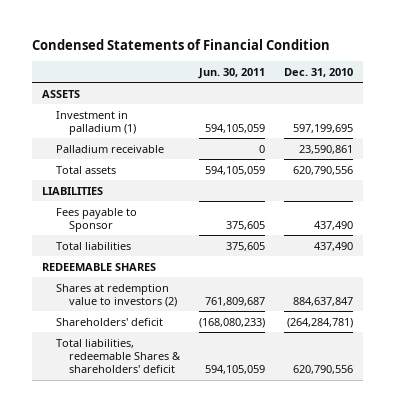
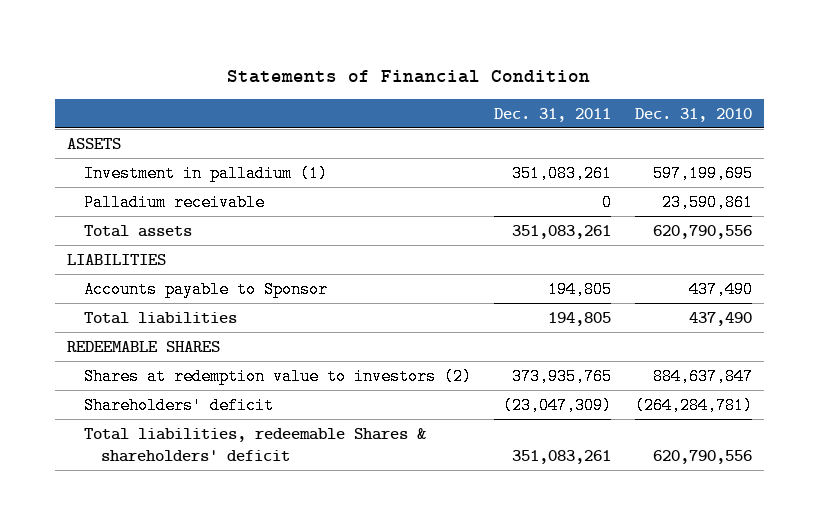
- Condensed Statements of Financial Condition
+ Statements of Financial Condition
- | Jun. 30, 2011 | Dec. 31, 2010
+ | Dec. 31, 2011 | Dec. 31, 2010
- Fees payable to Sponsor | 375,605 | 437,490
+ Accounts payable to Sponsor | 194,805 | 437,490

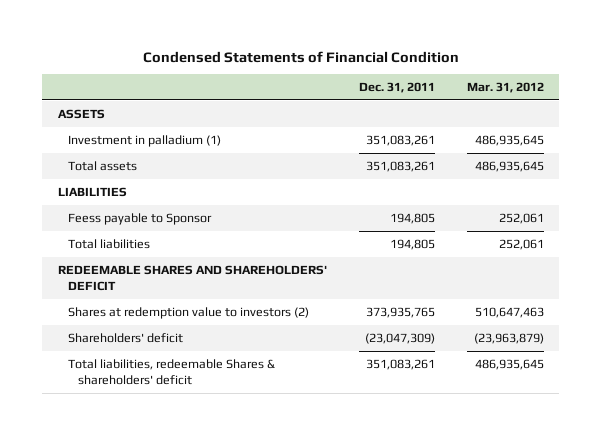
- Statements of Financial Condition
+ Condensed Statements of Financial Condition
- | Dec. 31, 2011 | Dec. 31, 2010
+ | Dec. 31, 2011 | Mar. 31, 2012
- Palladium receivable | 0 | 23,590,861
- Accounts payable to Sponsor | 194,805 | 437,490
+ Feess payable to Sponsor | 194,805 | 252,061
- REDEEMABLE SHARES
+ REDEEMABLE SHARES AND SHAREHOLDERS' DEFICIT

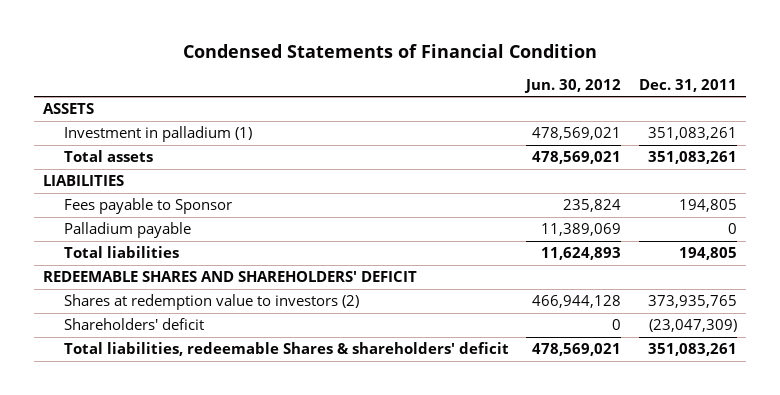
- | Dec. 31, 2011 | Mar. 31, 2012
+ | Jun. 30, 2012 | Dec. 31, 2011
- Feess payable to Sponsor | 194,805 | 252,061
+ Fees payable to Sponsor | 235,824 | 194,805
+ Palladium payable | 11,389,069 | 0

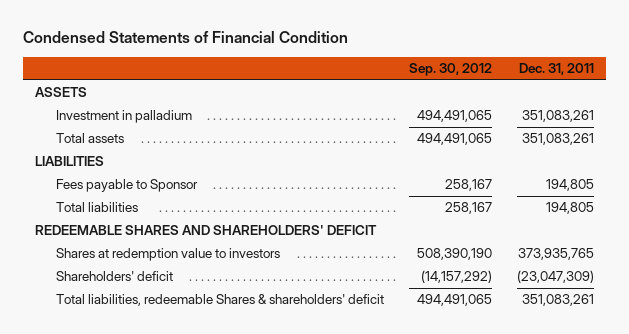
- | Jun. 30, 2012 | Dec. 31, 2011
+ | Sep. 30, 2012 | Dec. 31, 2011
- Investment in palladium (1) | 478,569,021 | 351,083,261
+ Investment in palladium | 494,491,065 | 351,083,261
- Palladium payable | 11,389,069 | 0
- Shares at redemption value to investors (2) | 466,944,128 | 373,935,765
+ Shares at redemption value to investors | 508,390,190 | 373,935,765

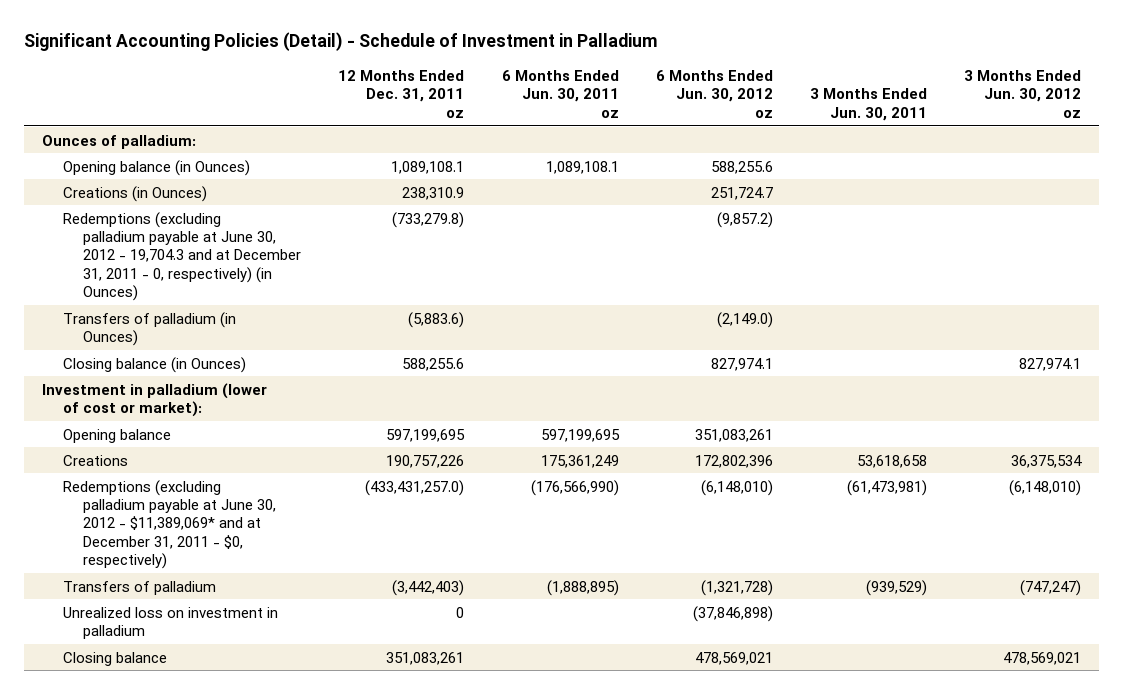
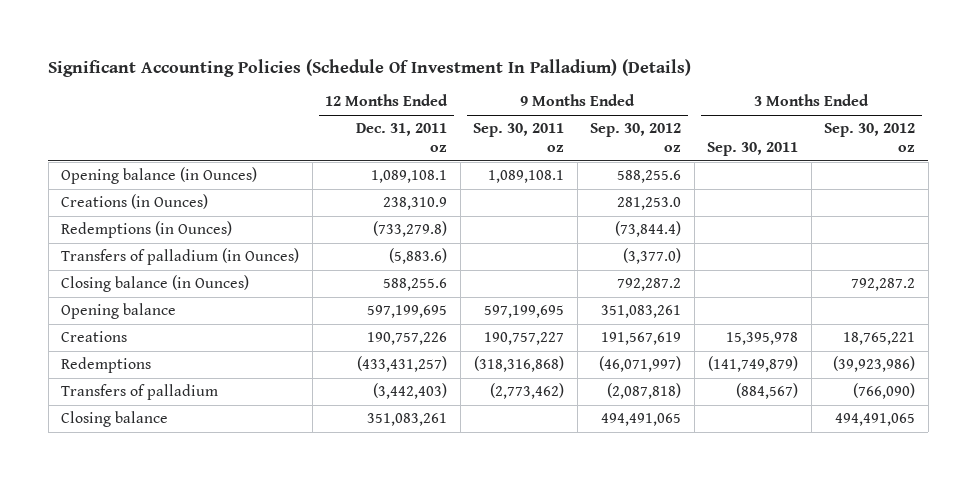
- Significant Accounting Policies (Detail) - Schedule of Investment in Palladium
+ Significant Accounting Policies (Schedule Of Investment In Palladium) (Details)
- | 12 Months Ended Dec. 31, 2011 oz | 6 Months Ended Jun. 30, 2011 oz | 6 Months Ended Jun. 30, 2012 oz | 3 Months Ended Jun. 30, 2011 | 3 Months Ended Jun. 30, 2012 oz
+ | 12 Months Ended Dec. 31, 2011 oz | 9 Months Ended Sep. 30, 2011 oz | 9 Months Ended Sep. 30, 2012 oz | 3 Months Ended Sep. 30, 2011 | 3 Months Ended Sep. 30, 2012 oz
- Ounces of palladium:
- Redemptions (excluding palladium payable at June 30, 2012 - 19,704.3 and at December 31, 2011 - 0, respectively) (in Ounces) | (733,279.8) | | (9,857.2) | |
+ Redemptions (in Ounces) | (733,279.8) | | (73,844.4) | |
- Investment in palladium (lower of cost or market):
- Redemptions (excluding palladium payable at June 30, 2012 - $11,389,069* and at December 31, 2011 - $0, respectively) | (433,431,257.0) | (176,566,990) | (6,148,010) | (61,473,981) | (6,148,010)
+ Redemptions | (433,431,257) | (318,316,868) | (46,071,997) | (141,749,879) | (39,923,986)
- Unrealized loss on investment in palladium | 0 | | (37,846,898) | |

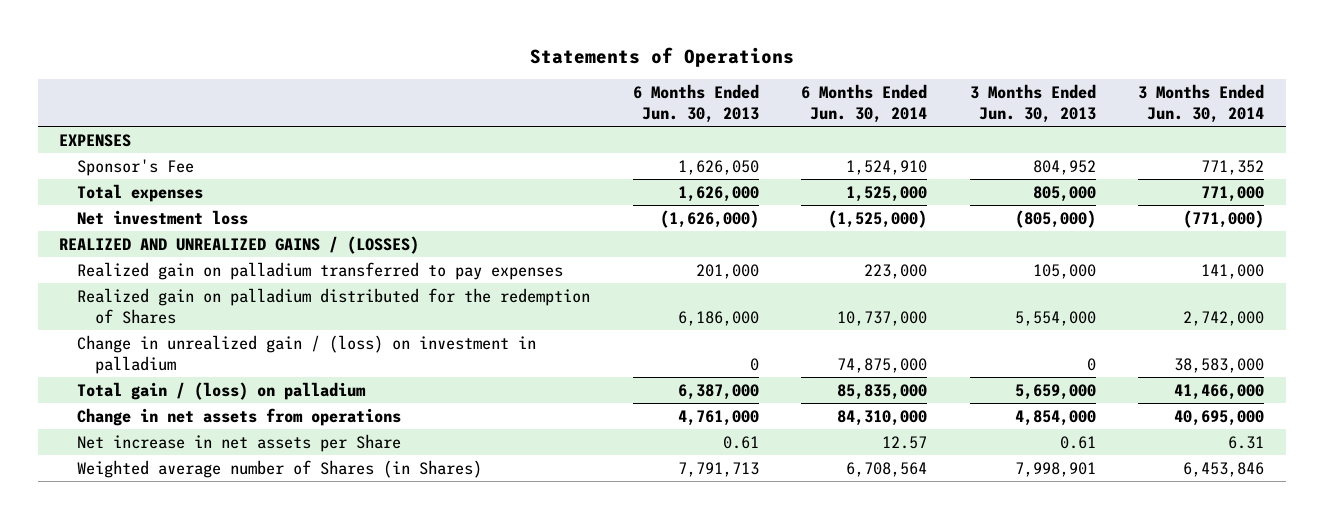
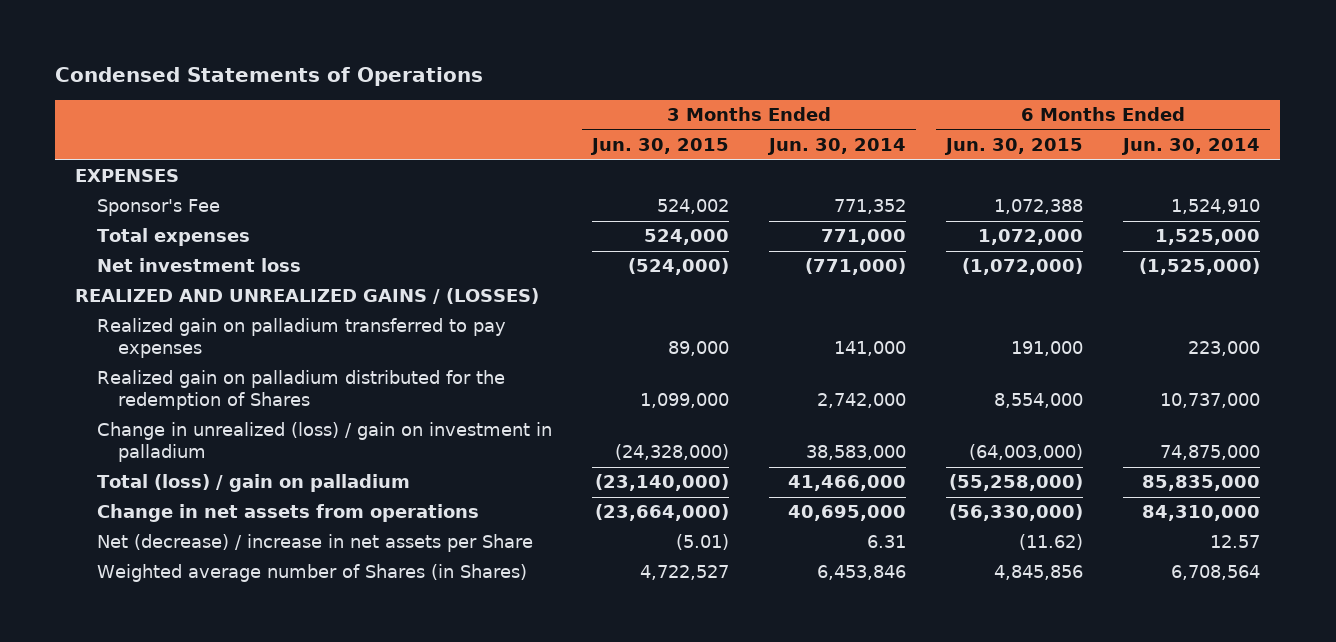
- Statements of Operations
+ Condensed Statements of Operations
- | 6 Months Ended Jun. 30, 2013 | 6 Months Ended Jun. 30, 2014 | 3 Months Ended Jun. 30, 2013 | 3 Months Ended Jun. 30, 2014
+ | 3 Months Ended Jun. 30, 2015 | 3 Months Ended Jun. 30, 2014 | 6 Months Ended Jun. 30, 2015 | 6 Months Ended Jun. 30, 2014
- Change in unrealized gain / (loss) on investment in palladium | 0 | 74,875,000 | 0 | 38,583,000
- Total gain / (loss) on palladium | 6,387,000 | 85,835,000 | 5,659,000 | 41,466,000
+ Change in unrealized (loss) / gain on investment in palladium | (24,328,000) | 38,583,000 | (64,003,000) | 74,875,000
+ Total (loss) / gain on palladium | (23,140,000) | 41,466,000 | (55,258,000) | 85,835,000
- Net increase in net assets per Share | 0.61 | 12.57 | 0.61 | 6.31
+ Net (decrease) / increase in net assets per Share | (5.01) | 6.31 | (11.62) | 12.57

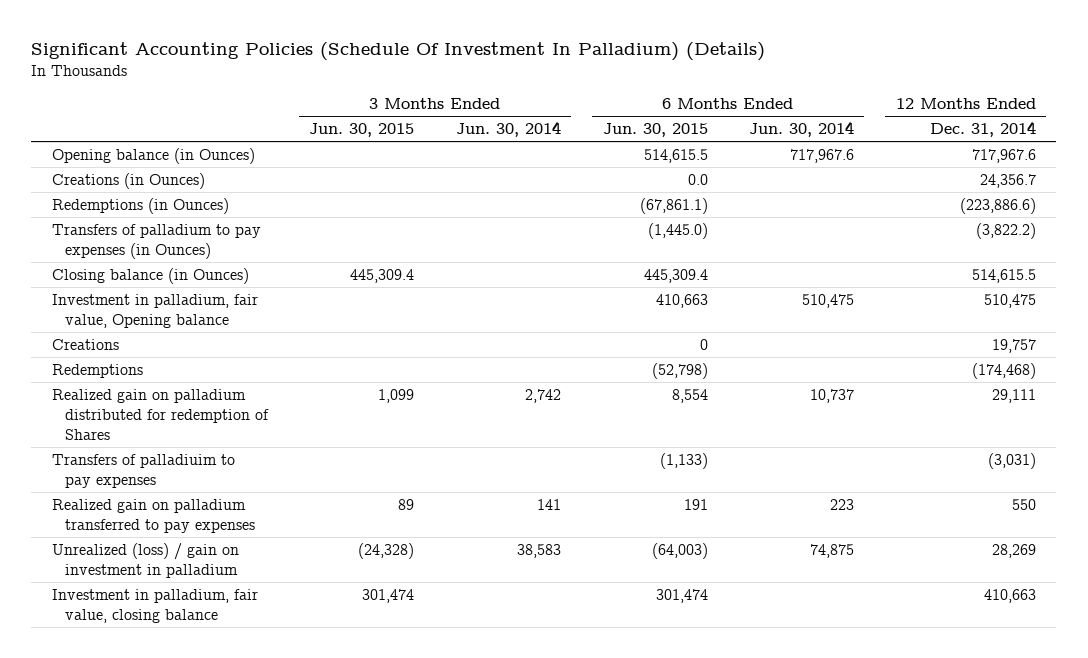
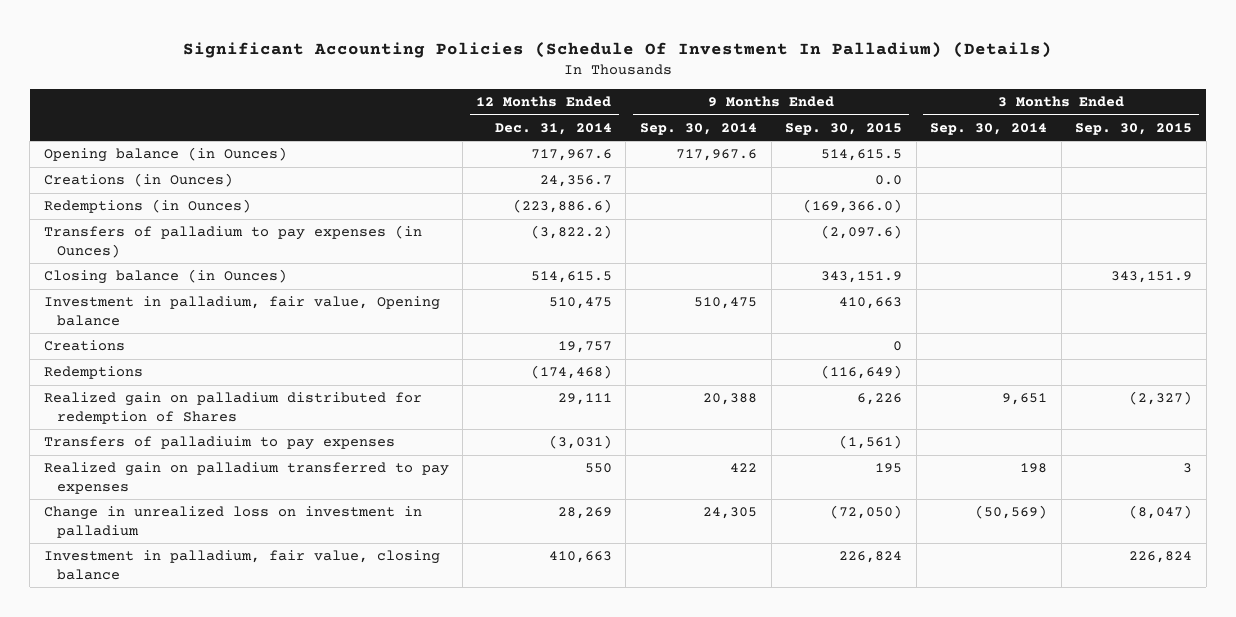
- | 3 Months Ended Jun. 30, 2015 | 3 Months Ended Jun. 30, 2014 | 6 Months Ended Jun. 30, 2015 | 6 Months Ended Jun. 30, 2014 | 12 Months Ended Dec. 31, 2014
+ | 12 Months Ended Dec. 31, 2014 | 9 Months Ended Sep. 30, 2014 | 9 Months Ended Sep. 30, 2015 | 3 Months Ended Sep. 30, 2014 | 3 Months Ended Sep. 30, 2015
- Unrealized (loss) / gain on investment in palladium | (24,328) | 38,583 | (64,003) | 74,875 | 28,269
+ Change in unrealized loss on investment in palladium | 28,269 | 24,305 | (72,050) | (50,569) | (8,047)

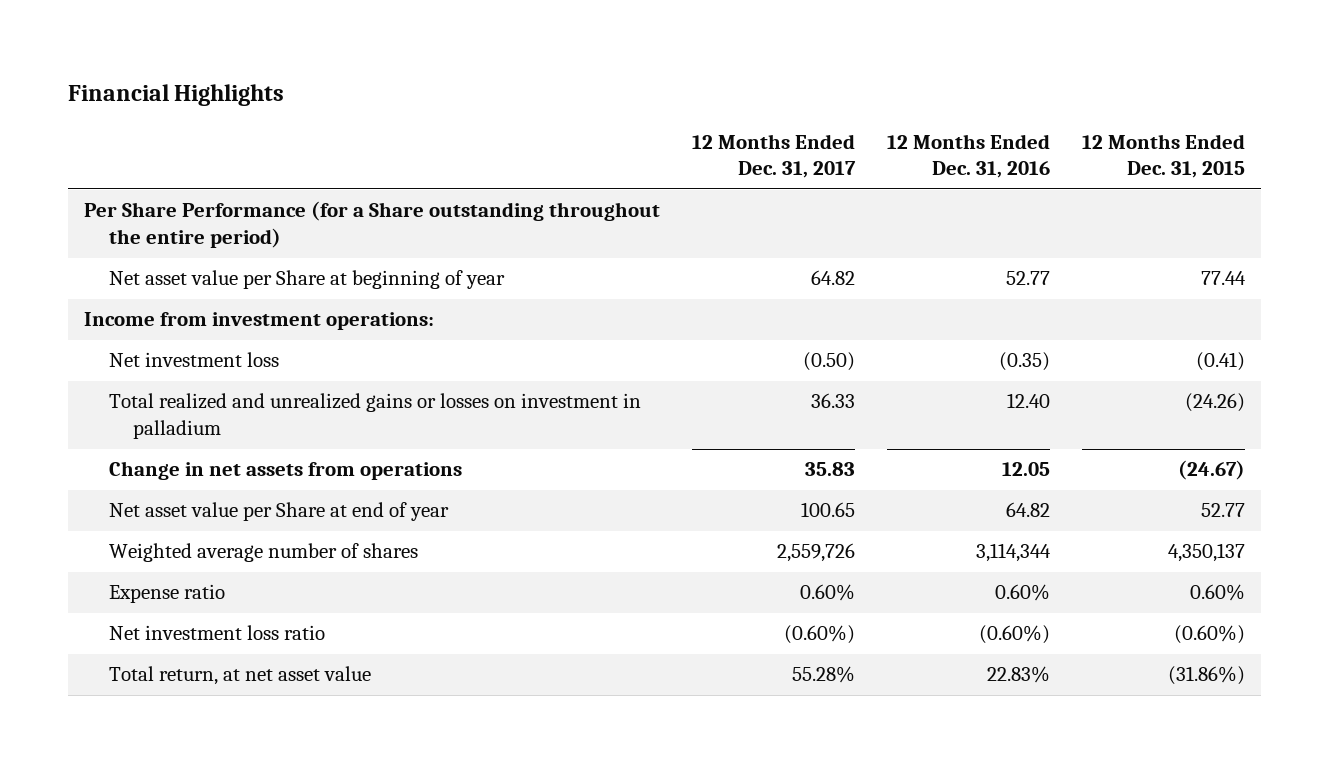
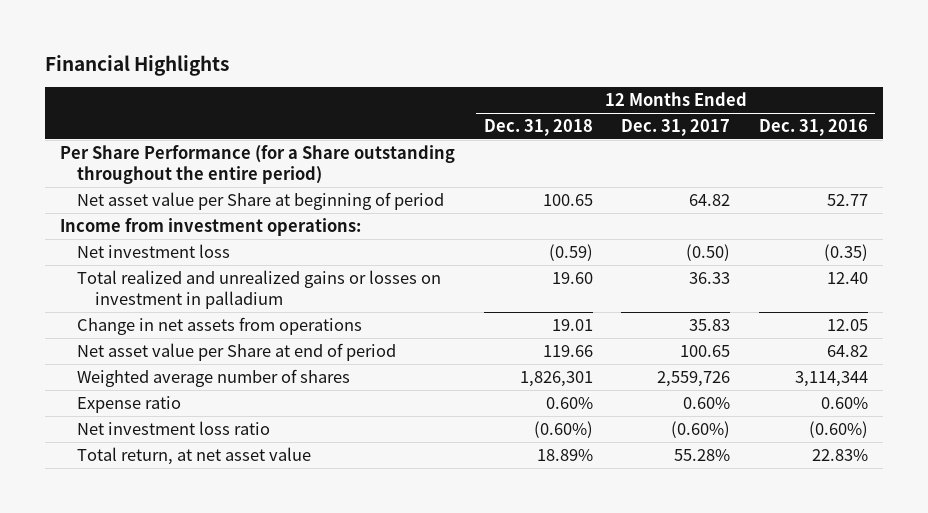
- | 12 Months Ended Dec. 31, 2017 | 12 Months Ended Dec. 31, 2016 | 12 Months Ended Dec. 31, 2015
+ | 12 Months Ended Dec. 31, 2018 | 12 Months Ended Dec. 31, 2017 | 12 Months Ended Dec. 31, 2016
- Net asset value per Share at beginning of year | 64.82 | 52.77 | 77.44
+ Net asset value per Share at beginning of period | 100.65 | 64.82 | 52.77
- Net asset value per Share at end of year | 100.65 | 64.82 | 52.77
+ Net asset value per Share at end of period | 119.66 | 100.65 | 64.82

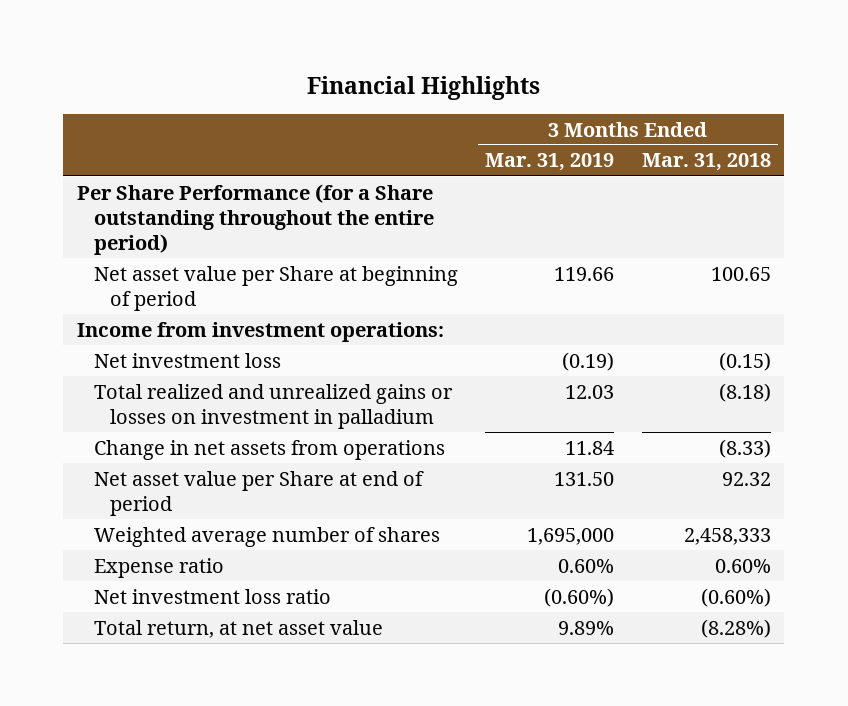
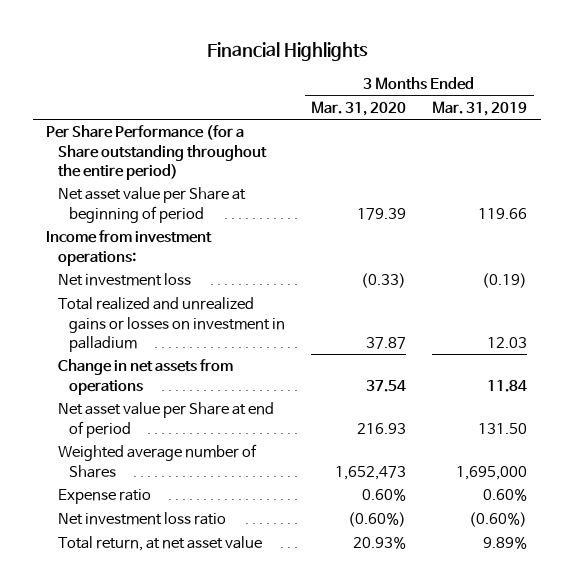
- | 3 Months Ended Mar. 31, 2019 | 3 Months Ended Mar. 31, 2018
+ | 3 Months Ended Mar. 31, 2020 | 3 Months Ended Mar. 31, 2019
- Weighted average number of shares | 1,695,000 | 2,458,333
+ Weighted average number of Shares | 1,652,473 | 1,695,000

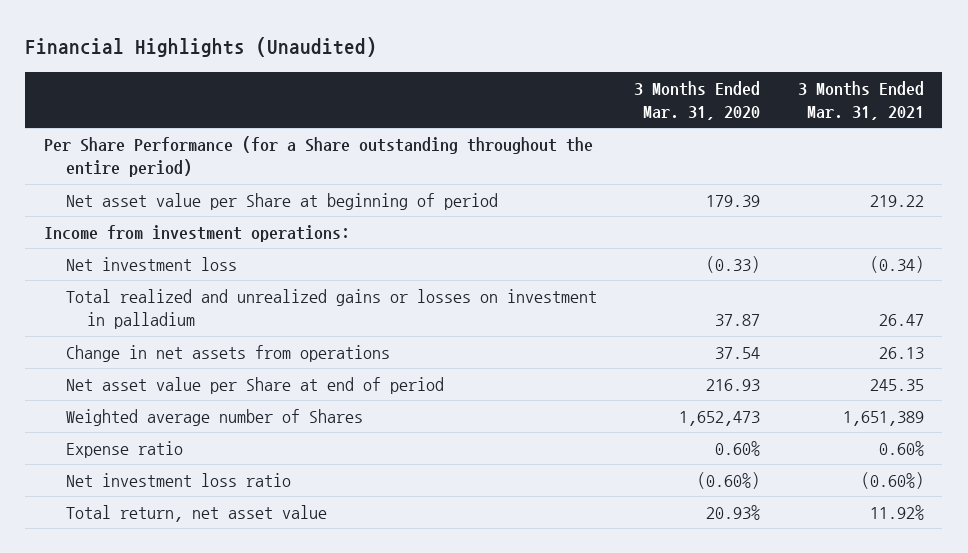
- Financial Highlights
+ Financial Highlights (Unaudited)
- | 3 Months Ended Mar. 31, 2020 | 3 Months Ended Mar. 31, 2019
+ | 3 Months Ended Mar. 31, 2020 | 3 Months Ended Mar. 31, 2021
- Total return, at net asset value | 20.93% | 9.89%
+ Total return, net asset value | 20.93% | 11.92%

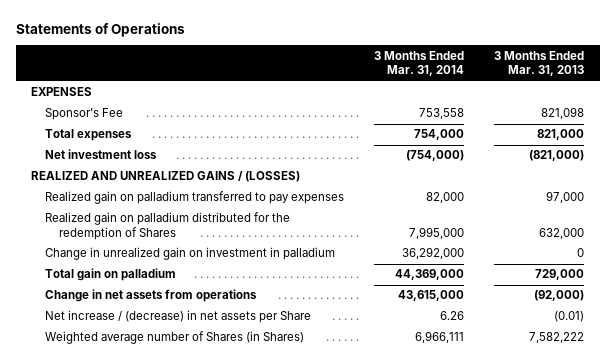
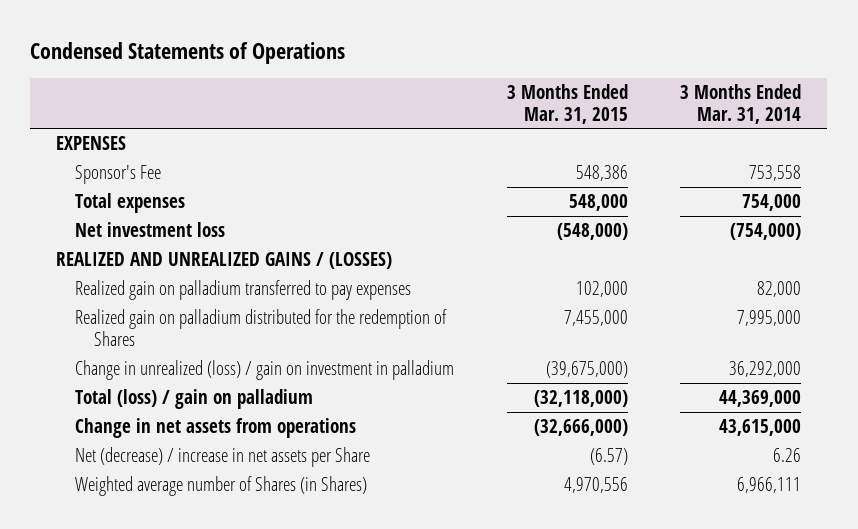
- Statements of Operations
+ Condensed Statements of Operations
- | 3 Months Ended Mar. 31, 2014 | 3 Months Ended Mar. 31, 2013
+ | 3 Months Ended Mar. 31, 2015 | 3 Months Ended Mar. 31, 2014
- Change in unrealized gain on investment in palladium | 36,292,000 | 0
- Total gain on palladium | 44,369,000 | 729,000
+ Change in unrealized (loss) / gain on investment in palladium | (39,675,000) | 36,292,000
+ Total (loss) / gain on palladium | (32,118,000) | 44,369,000
- Net increase / (decrease) in net assets per Share | 6.26 | (0.01)
+ Net (decrease) / increase in net assets per Share | (6.57) | 6.26

